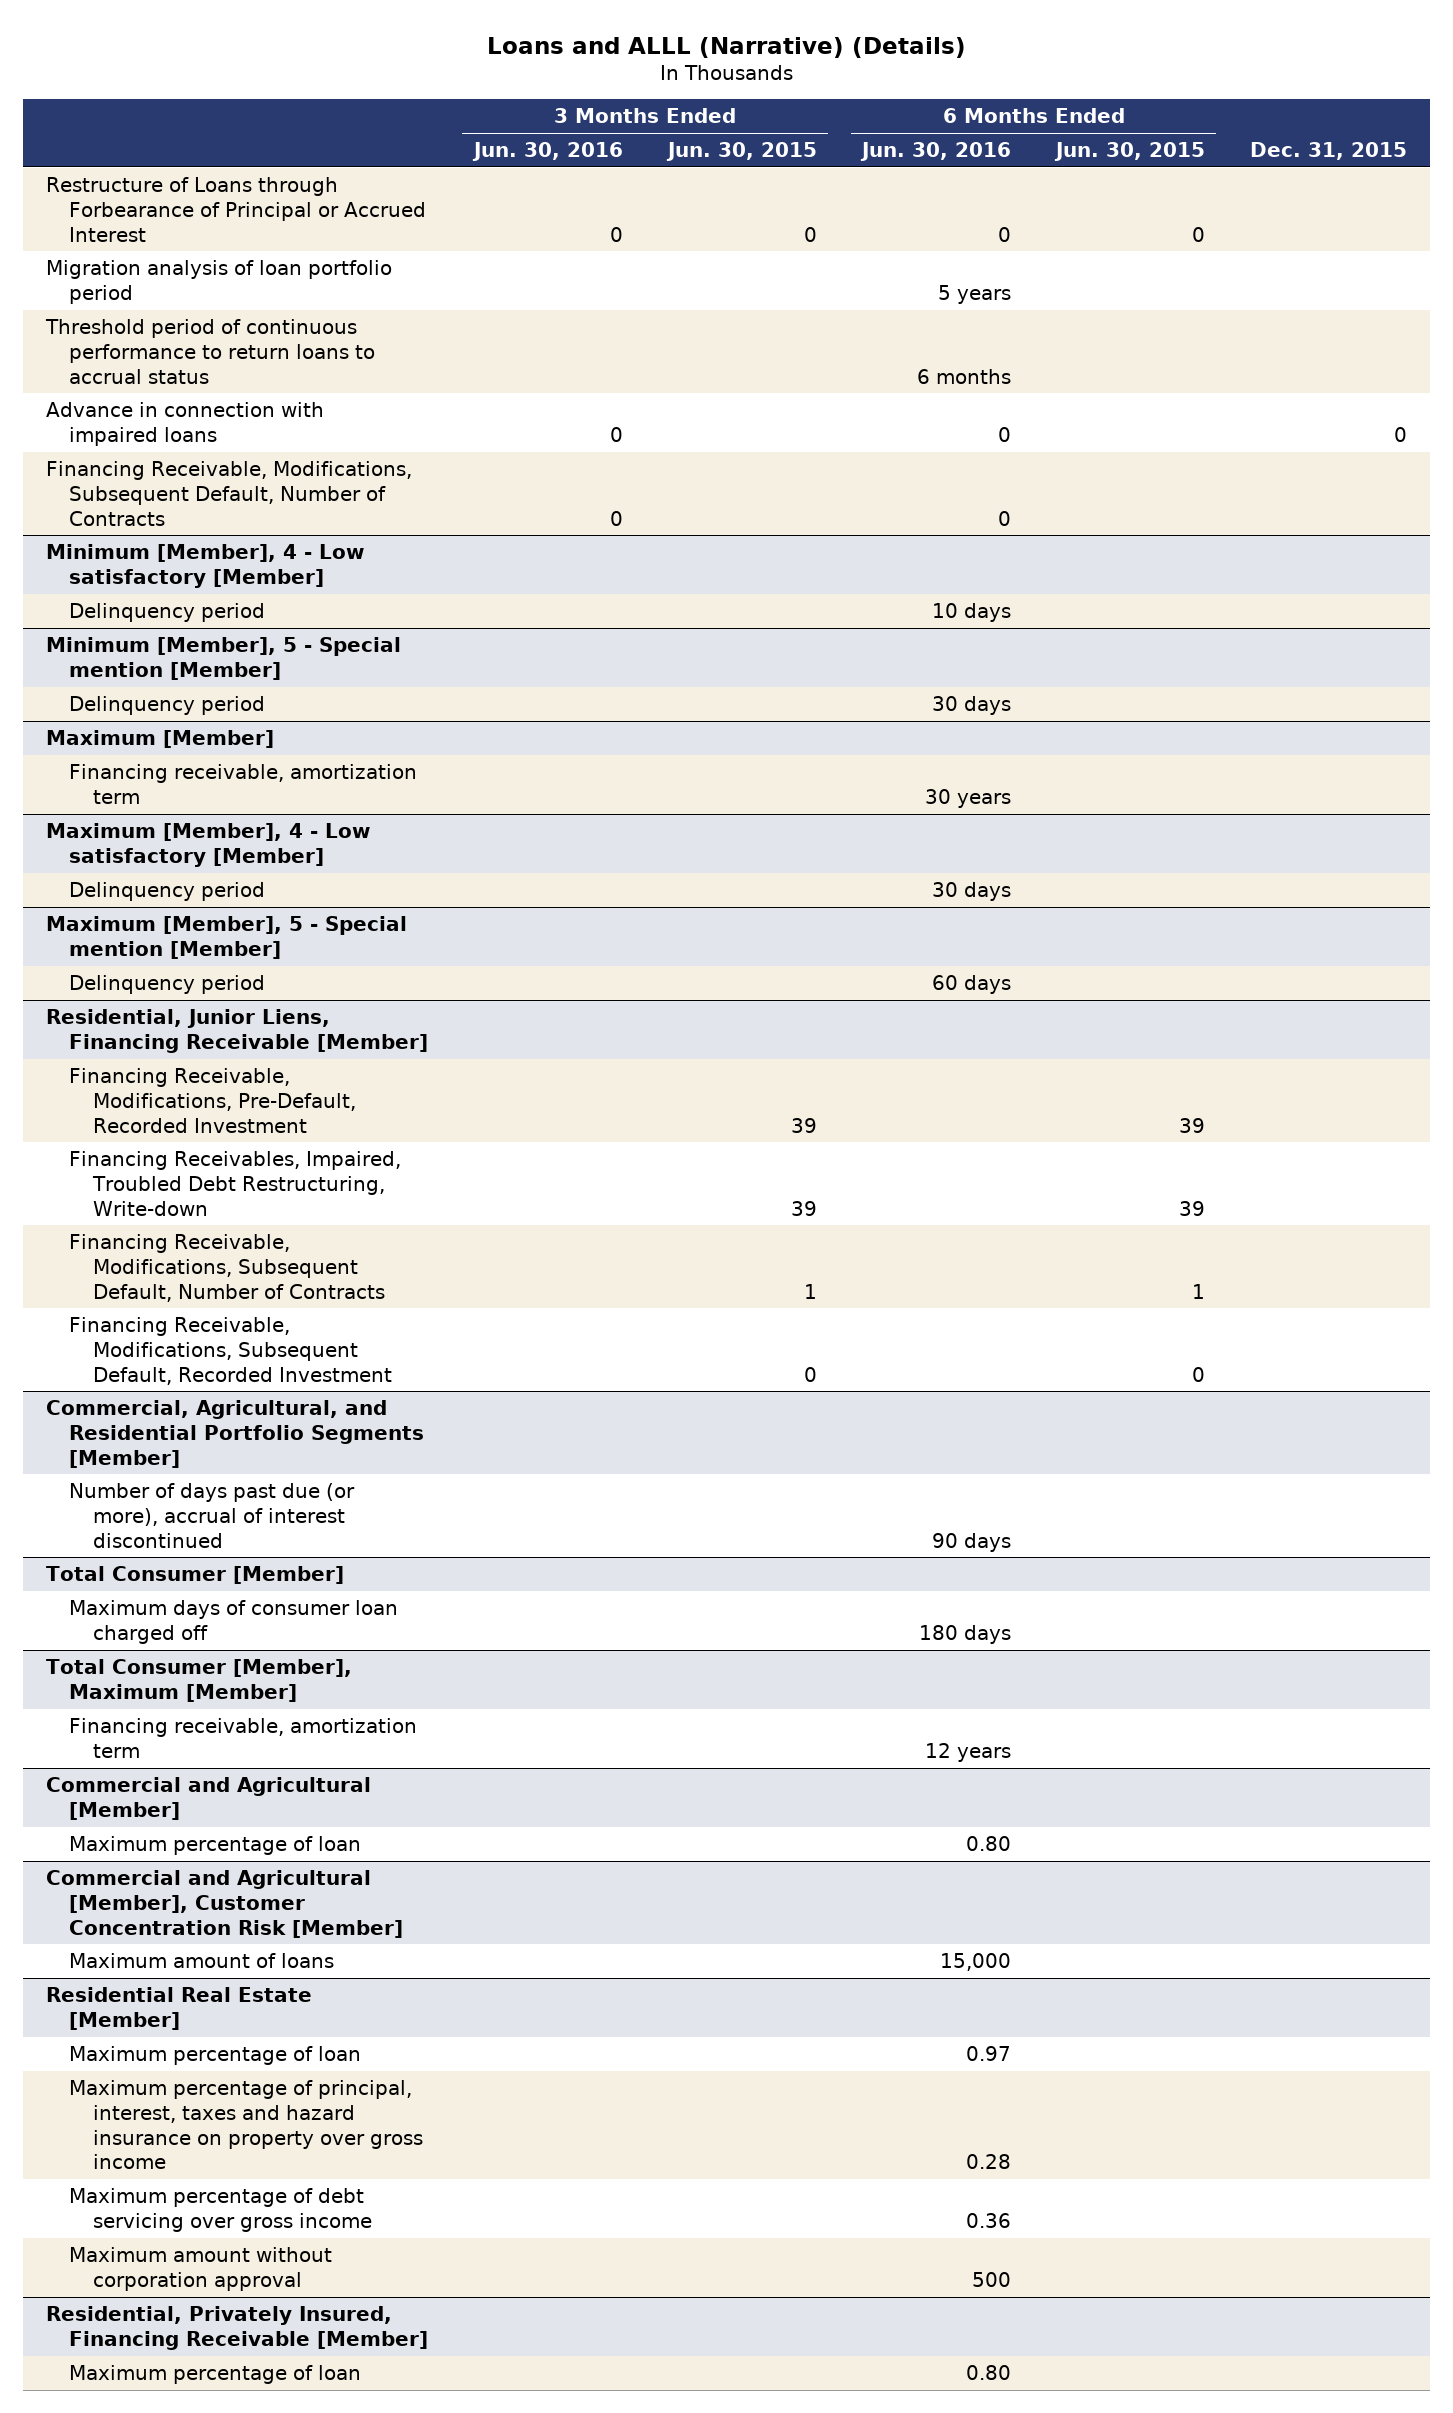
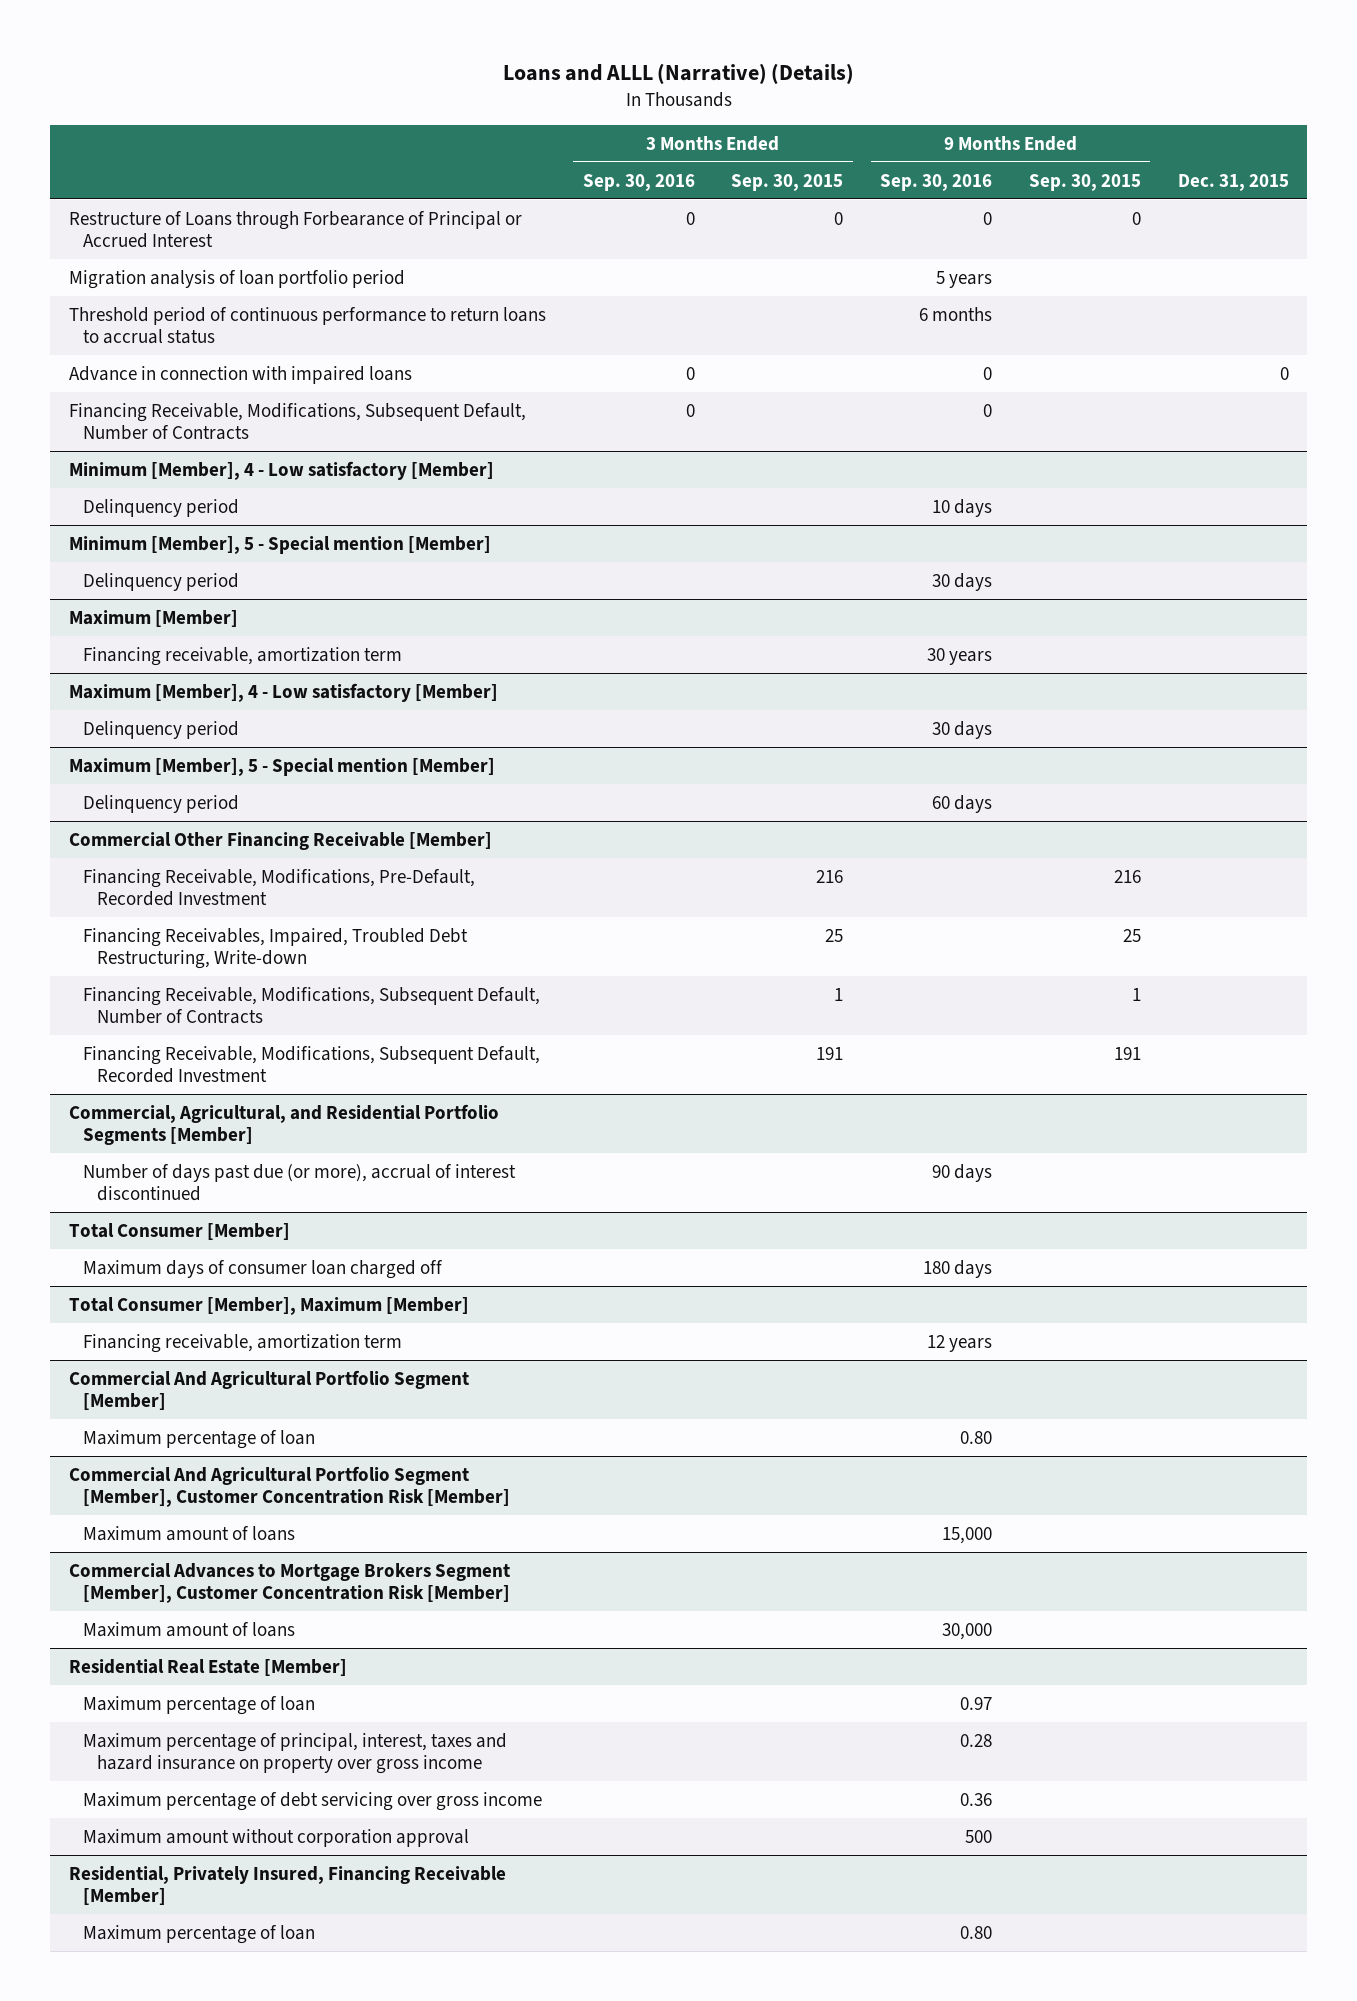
- | 3 Months Ended Jun. 30, 2016 | 3 Months Ended Jun. 30, 2015 | 6 Months Ended Jun. 30, 2016 | 6 Months Ended Jun. 30, 2015 | Dec. 31, 2015
+ | 3 Months Ended Sep. 30, 2016 | 3 Months Ended Sep. 30, 2015 | 9 Months Ended Sep. 30, 2016 | 9 Months Ended Sep. 30, 2015 | Dec. 31, 2015
- Residential, Junior Liens, Financing Receivable [Member]
- Financing Receivable, Modifications, Pre-Default, Recorded Investment | | 39 | | 39 |
- Financing Receivables, Impaired, Troubled Debt Restructuring, Write-down | | 39 | | 39 |
- Financing Receivable, Modifications, Subsequent Default, Number of Contracts | | 1 | | 1 |
- Financing Receivable, Modifications, Subsequent Default, Recorded Investment | | 0 | | 0 |
+ Commercial Other Financing Receivable [Member]
+ Financing Receivable, Modifications, Pre-Default, Recorded Investment | | 216 | | 216 |
+ Financing Receivables, Impaired, Troubled Debt Restructuring, Write-down | | 25 | | 25 |
+ Financing Receivable, Modifications, Subsequent Default, Number of Contracts | | 1 | | 1 |
+ Financing Receivable, Modifications, Subsequent Default, Recorded Investment | | 191 | | 191 |
- Commercial and Agricultural [Member]
+ Commercial And Agricultural Portfolio Segment [Member]
- Commercial and Agricultural [Member], Customer Concentration Risk [Member]
+ Commercial And Agricultural Portfolio Segment [Member], Customer Concentration Risk [Member]
+ Commercial Advances to Mortgage Brokers Segment [Member], Customer Concentration Risk [Member]
+ Maximum amount of loans | | | 30,000 | |

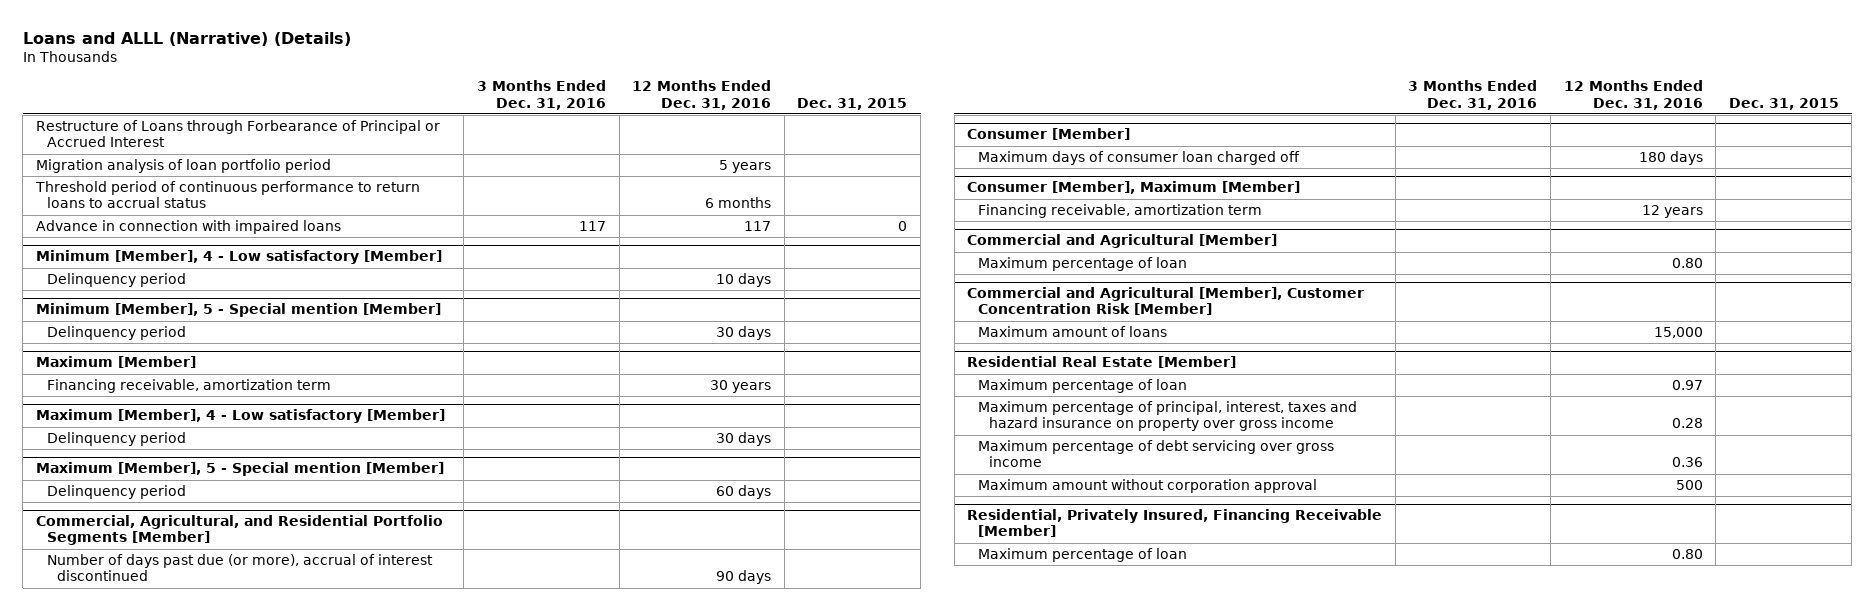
- | 3 Months Ended Sep. 30, 2016 | 3 Months Ended Sep. 30, 2015 | 9 Months Ended Sep. 30, 2016 | 9 Months Ended Sep. 30, 2015 | Dec. 31, 2015
+ | 3 Months Ended Dec. 31, 2016 | 12 Months Ended Dec. 31, 2016 | Dec. 31, 2015
- Financing Receivable, Modifications, Subsequent Default, Number of Contracts | 0 | | 0 | |
- Commercial Other Financing Receivable [Member]
- Financing Receivable, Modifications, Pre-Default, Recorded Investment | | 216 | | 216 |
- Financing Receivables, Impaired, Troubled Debt Restructuring, Write-down | | 25 | | 25 |
- Financing Receivable, Modifications, Subsequent Default, Number of Contracts | | 1 | | 1 |
- Financing Receivable, Modifications, Subsequent Default, Recorded Investment | | 191 | | 191 |
- Total Consumer [Member]
+ Consumer [Member]
- Total Consumer [Member], Maximum [Member]
+ Consumer [Member], Maximum [Member]
- Commercial And Agricultural Portfolio Segment [Member]
+ Commercial and Agricultural [Member]
- Commercial And Agricultural Portfolio Segment [Member], Customer Concentration Risk [Member]
+ Commercial and Agricultural [Member], Customer Concentration Risk [Member]
- Commercial Advances to Mortgage Brokers Segment [Member], Customer Concentration Risk [Member]
- Maximum amount of loans | | | 30,000 | |

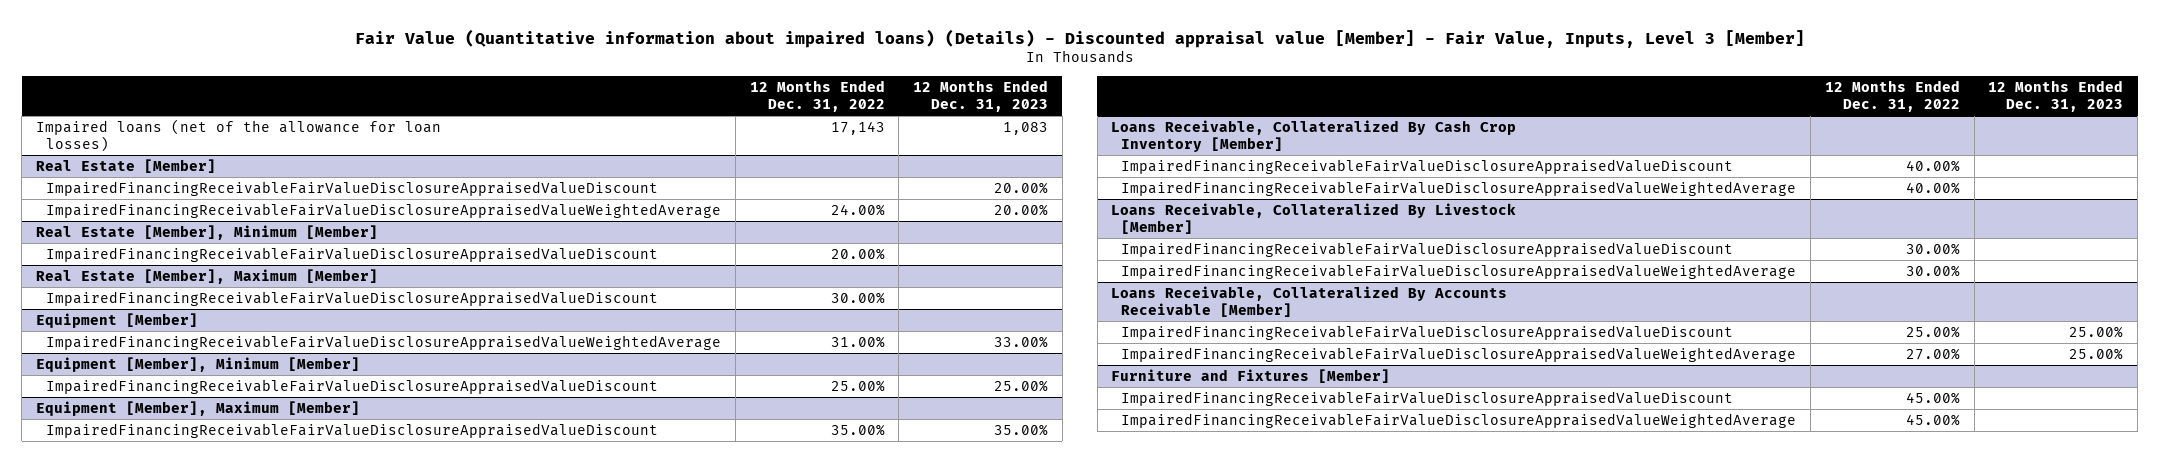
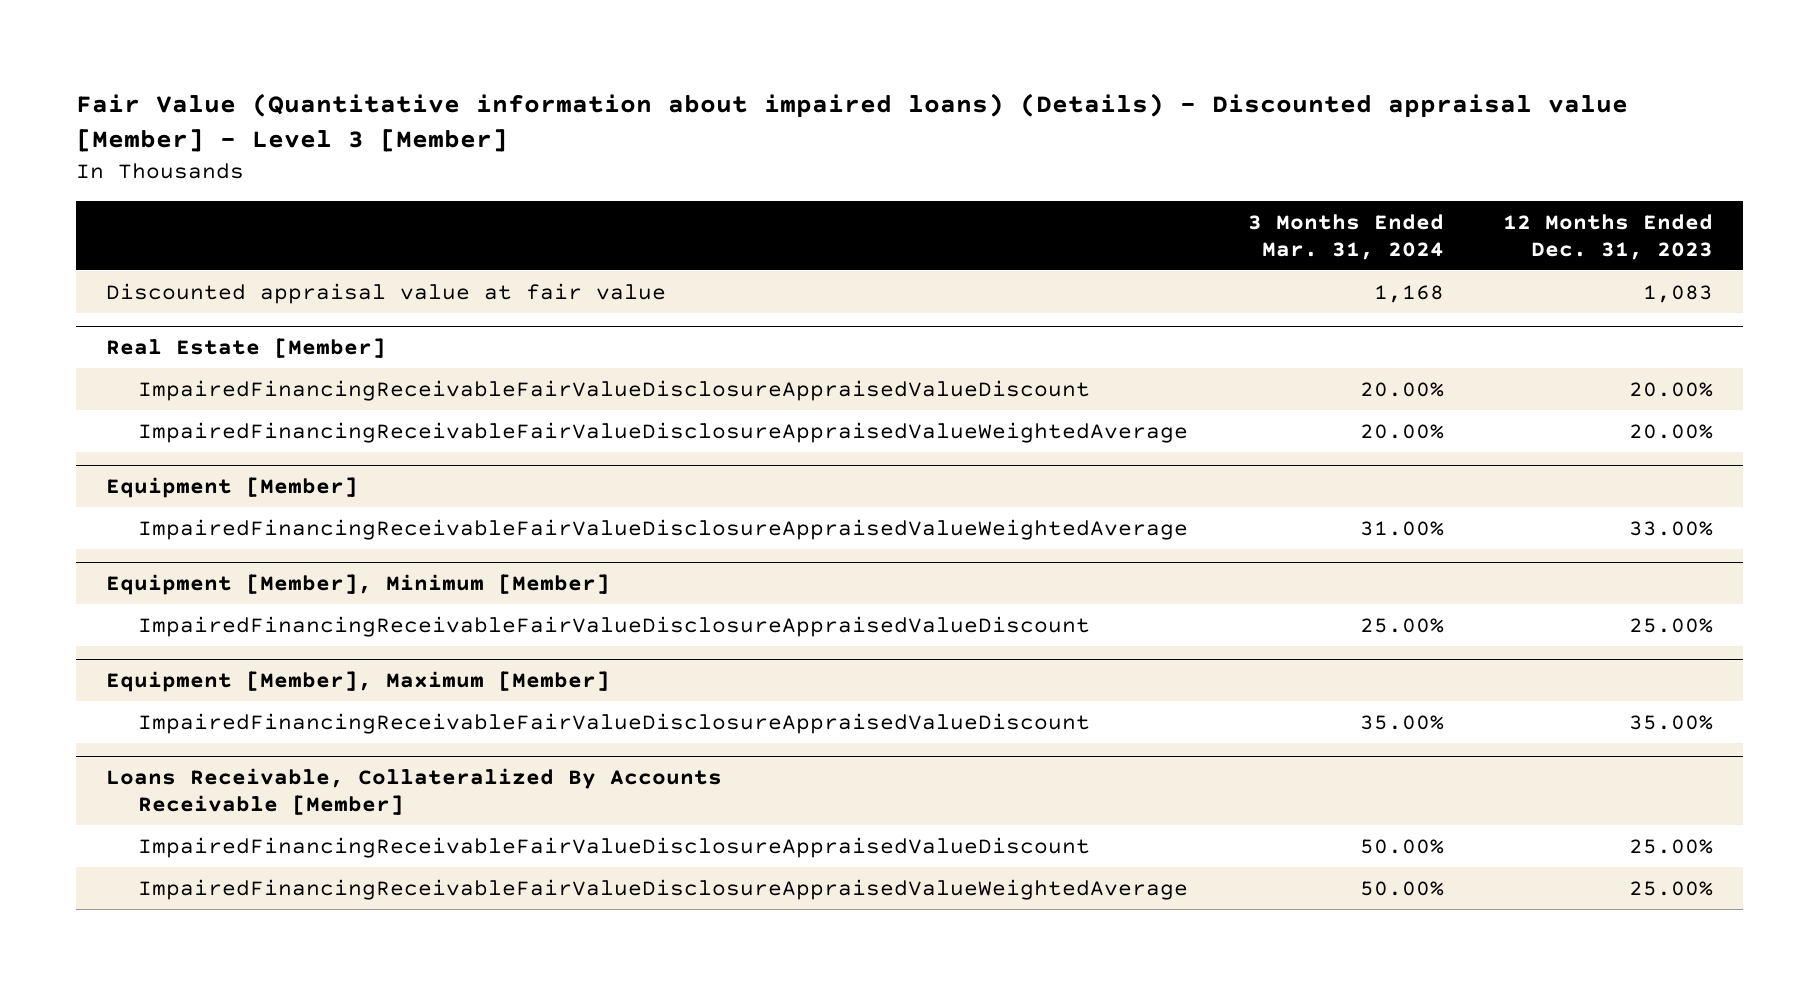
- Fair Value (Quantitative information about impaired loans) (Details) - Discounted appraisal value [Member] - Fair Value, Inputs, Level 3 [Member]
+ Fair Value (Quantitative information about impaired loans) (Details) - Discounted appraisal value [Member] - Level 3 [Member]
- | 12 Months Ended Dec. 31, 2022 | 12 Months Ended Dec. 31, 2023
+ | 3 Months Ended Mar. 31, 2024 | 12 Months Ended Dec. 31, 2023
- Impaired loans (net of the allowance for loan losses) | 17,143 | 1,083
+ Discounted appraisal value at fair value | 1,168 | 1,083
- Real Estate [Member], Minimum [Member]
- ImpairedFinancingReceivableFairValueDisclosureAppraisedValueDiscount | 20.00% |
- Real Estate [Member], Maximum [Member]
- ImpairedFinancingReceivableFairValueDisclosureAppraisedValueDiscount | 30.00% |
- Loans Receivable, Collateralized By Cash Crop Inventory [Member]
- ImpairedFinancingReceivableFairValueDisclosureAppraisedValueDiscount | 40.00% |
- ImpairedFinancingReceivableFairValueDisclosureAppraisedValueWeightedAverage | 40.00% |
- Loans Receivable, Collateralized By Livestock [Member]
- ImpairedFinancingReceivableFairValueDisclosureAppraisedValueDiscount | 30.00% |
- ImpairedFinancingReceivableFairValueDisclosureAppraisedValueWeightedAverage | 30.00% |
- Furniture and Fixtures [Member]
- ImpairedFinancingReceivableFairValueDisclosureAppraisedValueDiscount | 45.00% |
- ImpairedFinancingReceivableFairValueDisclosureAppraisedValueWeightedAverage | 45.00% |

